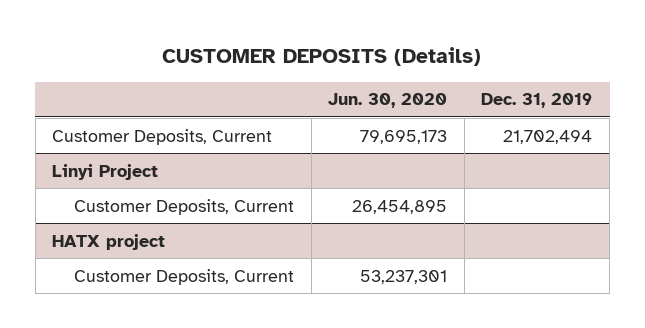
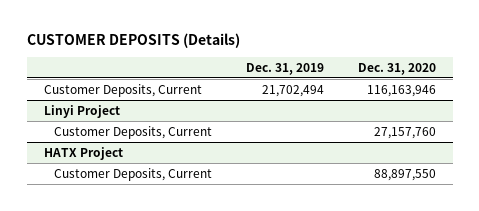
- | Jun. 30, 2020 | Dec. 31, 2019
+ | Dec. 31, 2019 | Dec. 31, 2020
- HATX project
+ HATX Project

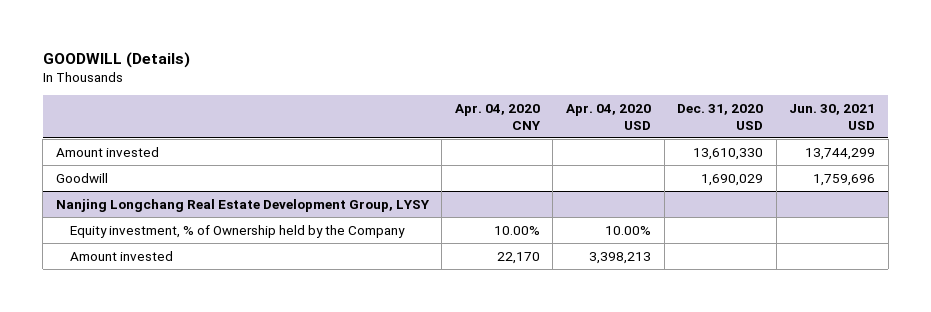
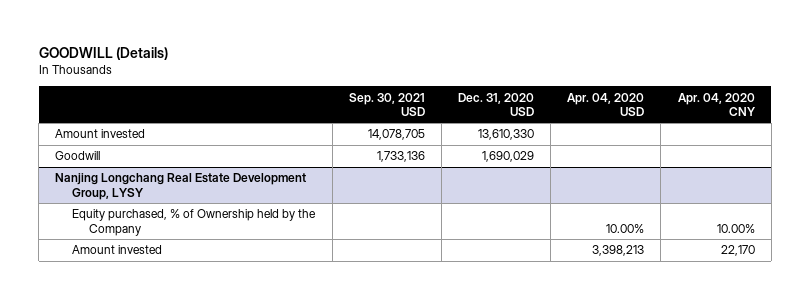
- | Apr. 04, 2020 CNY | Apr. 04, 2020 USD | Dec. 31, 2020 USD | Jun. 30, 2021 USD
+ | Sep. 30, 2021 USD | Dec. 31, 2020 USD | Apr. 04, 2020 USD | Apr. 04, 2020 CNY
@ Nanjing Longchang Real Estate Development Group, LYSY
- Equity investment, % of Ownership held by the Company | 10.00% | 10.00% | |
+ Equity purchased, % of Ownership held by the Company | | | 10.00% | 10.00%

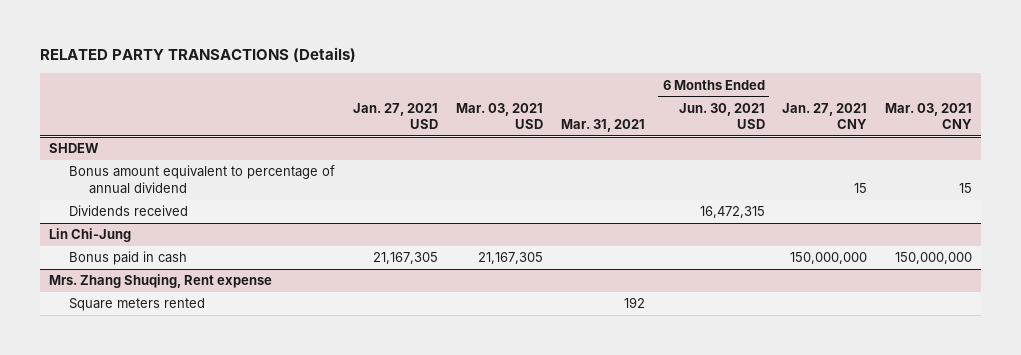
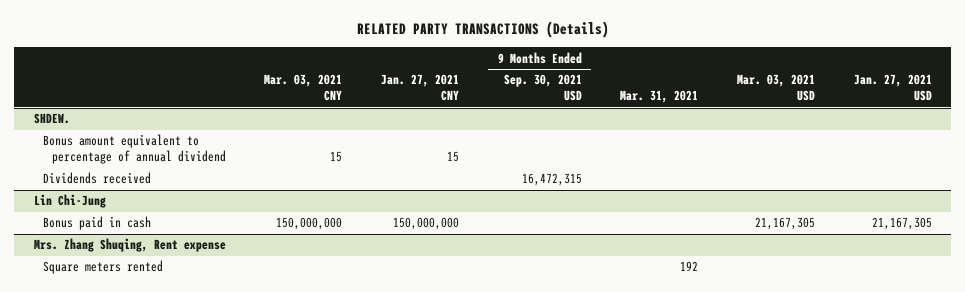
- | Jan. 27, 2021 USD | Mar. 03, 2021 USD | Mar. 31, 2021 | 6 Months Ended Jun. 30, 2021 USD | Jan. 27, 2021 CNY | Mar. 03, 2021 CNY
+ | Mar. 03, 2021 CNY | Jan. 27, 2021 CNY | 9 Months Ended Sep. 30, 2021 USD | Mar. 31, 2021 | Mar. 03, 2021 USD | Jan. 27, 2021 USD
- SHDEW
+ SHDEW.

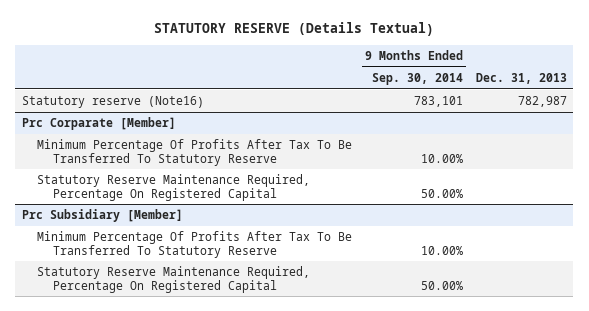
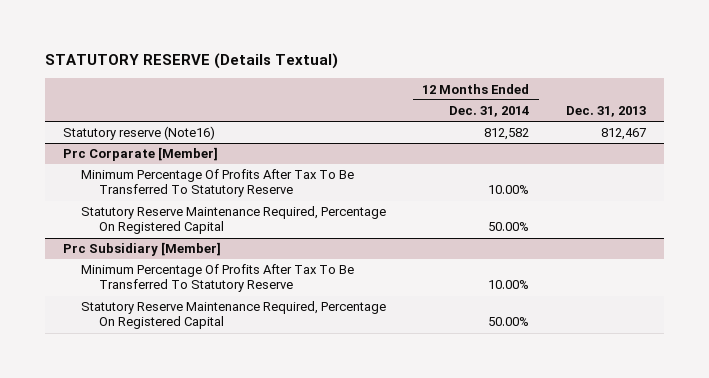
- | 9 Months Ended Sep. 30, 2014 | Dec. 31, 2013
+ | 12 Months Ended Dec. 31, 2014 | Dec. 31, 2013
- Statutory reserve (Note16) | 783,101 | 782,987
+ Statutory reserve (Note16) | 812,582 | 812,467

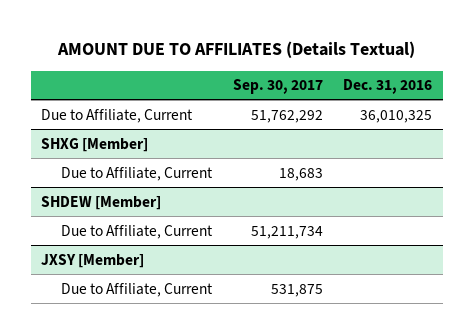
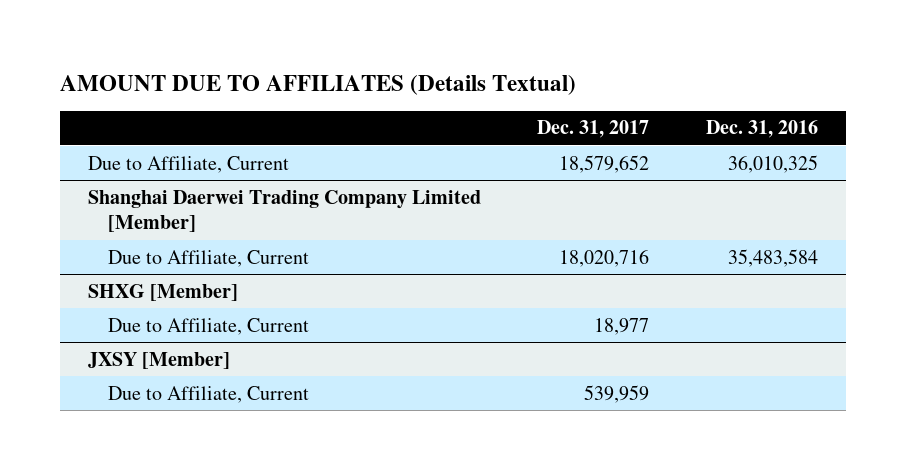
- | Sep. 30, 2017 | Dec. 31, 2016
+ | Dec. 31, 2017 | Dec. 31, 2016
+ Shanghai Daerwei Trading Company Limited [Member]
+ Due to Affiliate, Current | 18,020,716 | 35,483,584
- SHDEW [Member]
- Due to Affiliate, Current | 51,211,734 |

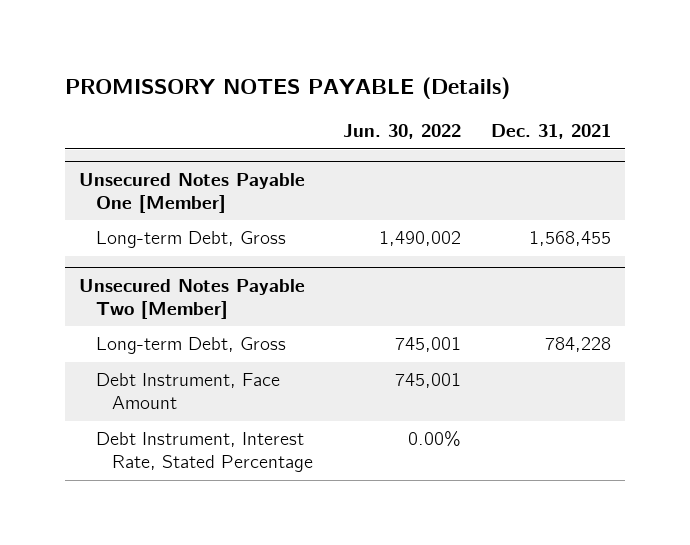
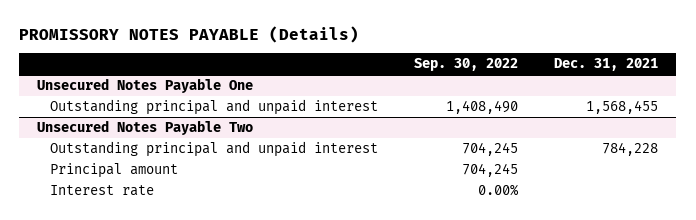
- | Jun. 30, 2022 | Dec. 31, 2021
+ | Sep. 30, 2022 | Dec. 31, 2021
- Unsecured Notes Payable One [Member]
- Long-term Debt, Gross | 1,490,002 | 1,568,455
- Unsecured Notes Payable Two [Member]
- Long-term Debt, Gross | 745,001 | 784,228
- Debt Instrument, Face Amount | 745,001 |
- Debt Instrument, Interest Rate, Stated Percentage | 0.00% |
+ Unsecured Notes Payable One
+ Outstanding principal and unpaid interest | 1,408,490 | 1,568,455
+ Unsecured Notes Payable Two
+ Outstanding principal and unpaid interest | 704,245 | 784,228
+ Principal amount | 704,245 |
+ Interest rate | 0.00% |

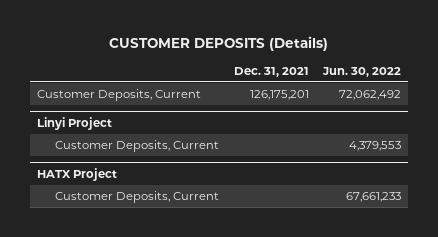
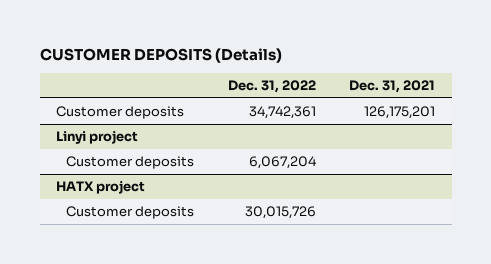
- | Dec. 31, 2021 | Jun. 30, 2022
+ | Dec. 31, 2022 | Dec. 31, 2021
- Customer Deposits, Current | 126,175,201 | 72,062,492
- Linyi Project
- Customer Deposits, Current | | 4,379,553
- HATX Project
- Customer Deposits, Current | | 67,661,233
+ Customer deposits | 34,742,361 | 126,175,201
+ Linyi project
+ Customer deposits | 6,067,204 |
+ HATX project
+ Customer deposits | 30,015,726 |

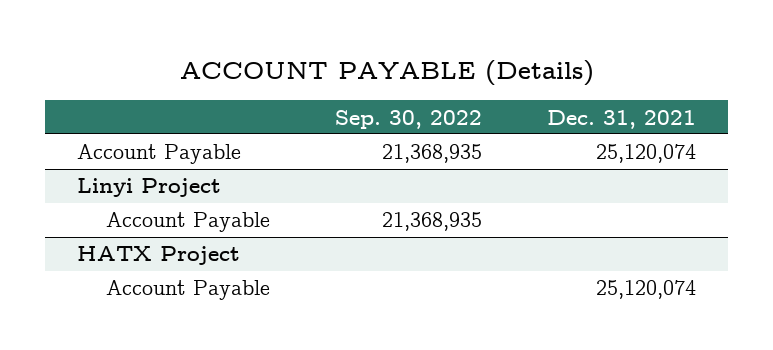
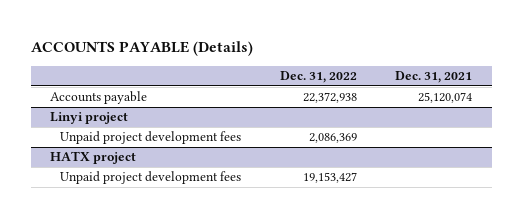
- ACCOUNT PAYABLE (Details)
+ ACCOUNTS PAYABLE (Details)
- | Sep. 30, 2022 | Dec. 31, 2021
+ | Dec. 31, 2022 | Dec. 31, 2021
- Account Payable | 21,368,935 | 25,120,074
- Linyi Project
- Account Payable | 21,368,935 |
- HATX Project
- Account Payable | | 25,120,074
+ Accounts payable | 22,372,938 | 25,120,074
+ Linyi project
+ Unpaid project development fees | 2,086,369 |
+ HATX project
+ Unpaid project development fees | 19,153,427 |

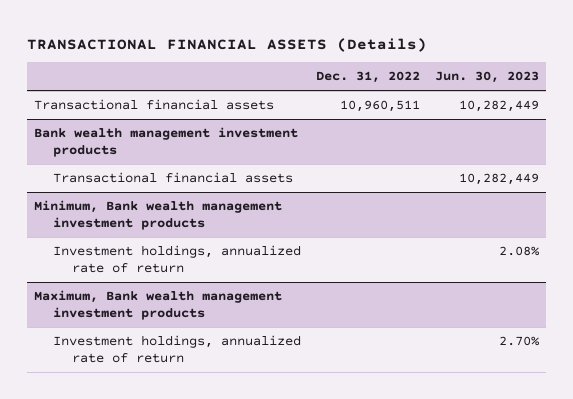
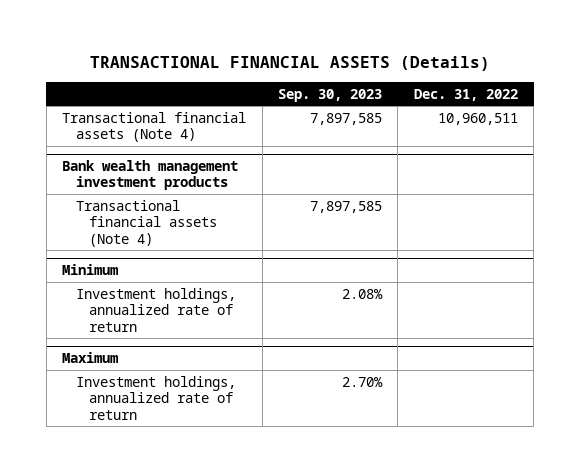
- | Dec. 31, 2022 | Jun. 30, 2023
+ | Sep. 30, 2023 | Dec. 31, 2022
- Transactional financial assets | 10,960,511 | 10,282,449
+ Transactional financial assets (Note 4) | 7,897,585 | 10,960,511
@ Bank wealth management investment products
- Transactional financial assets | | 10,282,449
- Minimum, Bank wealth management investment products
@ Bank wealth management investment products
+ Transactional financial assets (Note 4) | 7,897,585 |
+ Minimum
- Maximum, Bank wealth management investment products
+ Maximum

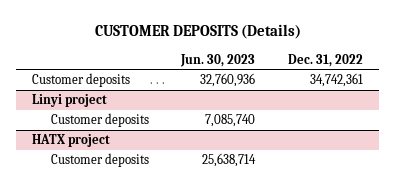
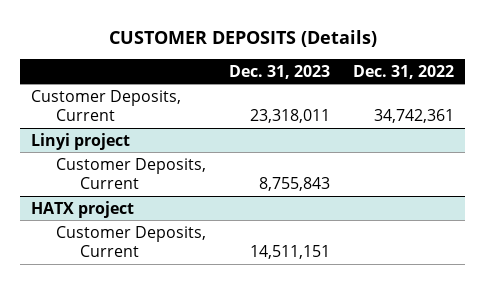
- | Jun. 30, 2023 | Dec. 31, 2022
+ | Dec. 31, 2023 | Dec. 31, 2022
- Customer deposits | 32,760,936 | 34,742,361
+ Customer Deposits, Current | 23,318,011 | 34,742,361
@ Linyi project
- Customer deposits | 7,085,740 |
+ Customer Deposits, Current | 8,755,843 |
@ HATX project
- Customer deposits | 25,638,714 |
+ Customer Deposits, Current | 14,511,151 |

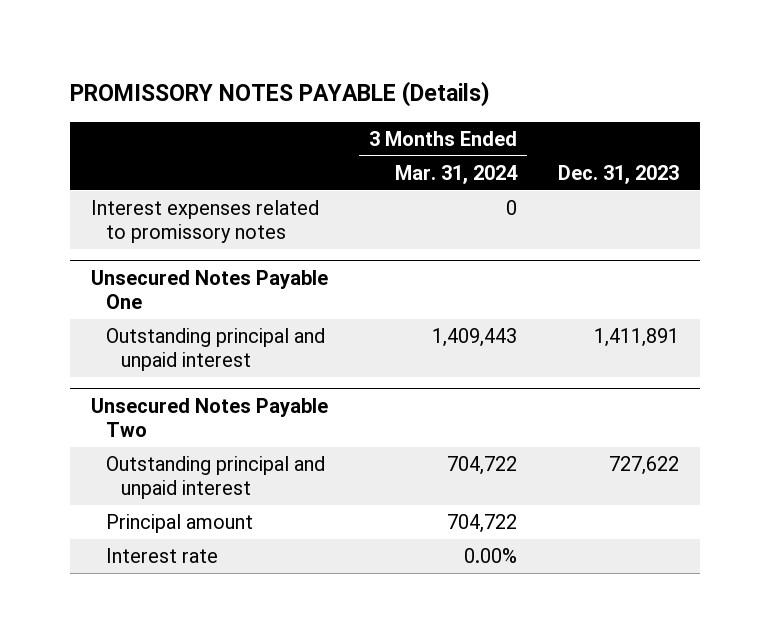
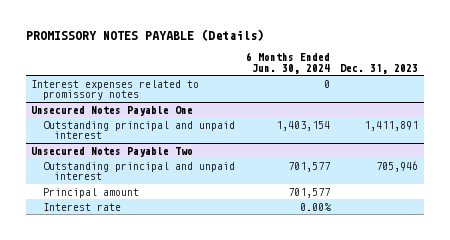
- | 3 Months Ended Mar. 31, 2024 | Dec. 31, 2023
+ | 6 Months Ended Jun. 30, 2024 | Dec. 31, 2023
@ Unsecured Notes Payable Two
- Outstanding principal and unpaid interest | 704,722 | 727,622
+ Outstanding principal and unpaid interest | 701,577 | 705,946

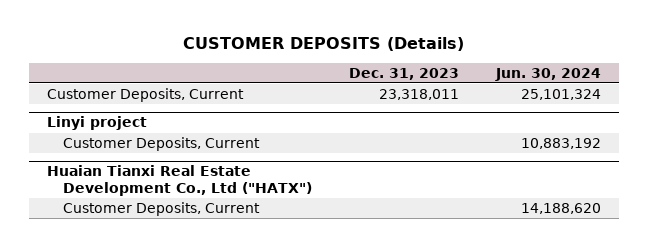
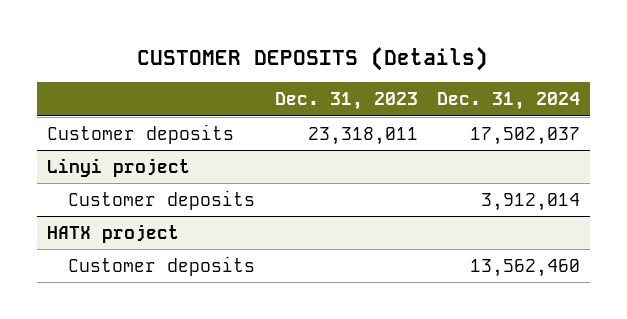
- | Dec. 31, 2023 | Jun. 30, 2024
+ | Dec. 31, 2023 | Dec. 31, 2024
- Customer Deposits, Current | 23,318,011 | 25,101,324
+ Customer deposits | 23,318,011 | 17,502,037
@ Linyi project
- Customer Deposits, Current | | 10,883,192
- Huaian Tianxi Real Estate Development Co., Ltd ("HATX")
- Customer Deposits, Current | | 14,188,620
@ Linyi project
+ Customer deposits | | 3,912,014
+ HATX project
+ Customer deposits | | 13,562,460

